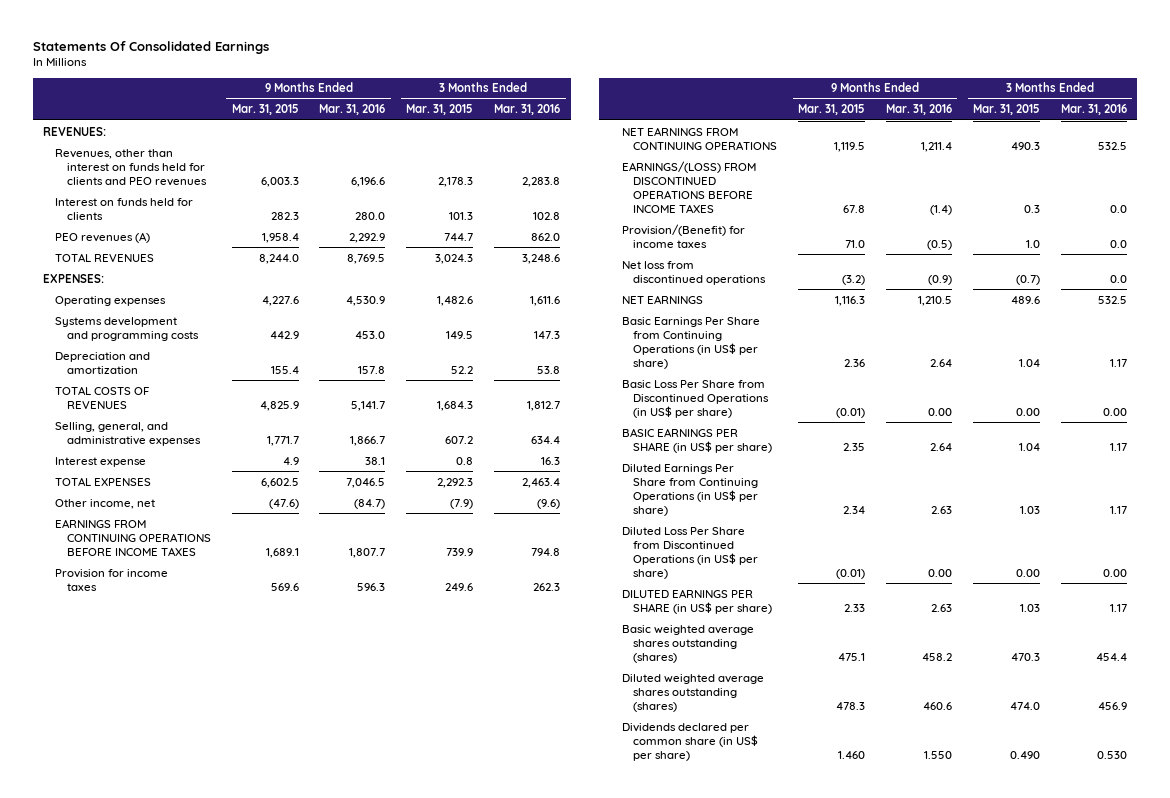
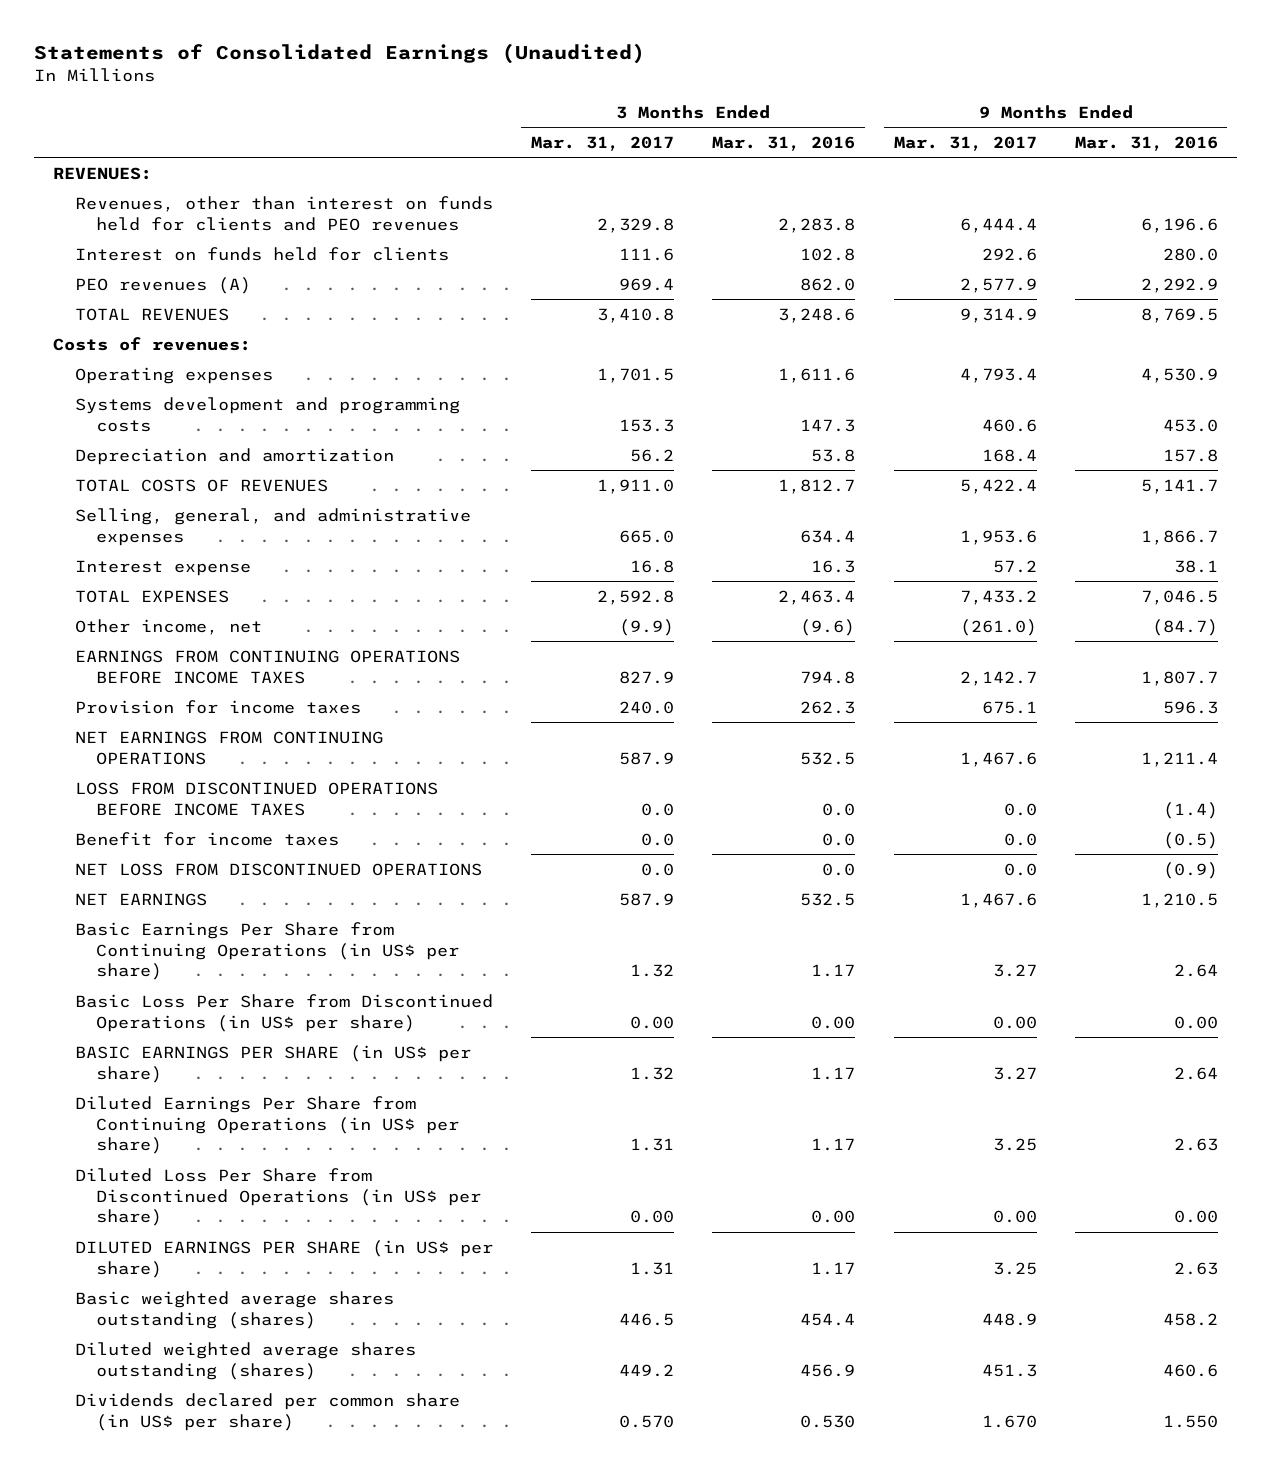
- Statements Of Consolidated Earnings
+ Statements of Consolidated Earnings (Unaudited)
- | 9 Months Ended Mar. 31, 2015 | 9 Months Ended Mar. 31, 2016 | 3 Months Ended Mar. 31, 2015 | 3 Months Ended Mar. 31, 2016
+ | 3 Months Ended Mar. 31, 2017 | 3 Months Ended Mar. 31, 2016 | 9 Months Ended Mar. 31, 2017 | 9 Months Ended Mar. 31, 2016
- EXPENSES:
+ Costs of revenues:
- EARNINGS/(LOSS) FROM DISCONTINUED OPERATIONS BEFORE INCOME TAXES | 67.8 | (1.4) | 0.3 | 0.0
- Provision/(Benefit) for income taxes | 71.0 | (0.5) | 1.0 | 0.0
- Net loss from discontinued operations | (3.2) | (0.9) | (0.7) | 0.0
+ LOSS FROM DISCONTINUED OPERATIONS BEFORE INCOME TAXES | 0.0 | 0.0 | 0.0 | (1.4)
+ Benefit for income taxes | 0.0 | 0.0 | 0.0 | (0.5)
+ NET LOSS FROM DISCONTINUED OPERATIONS | 0.0 | 0.0 | 0.0 | (0.9)

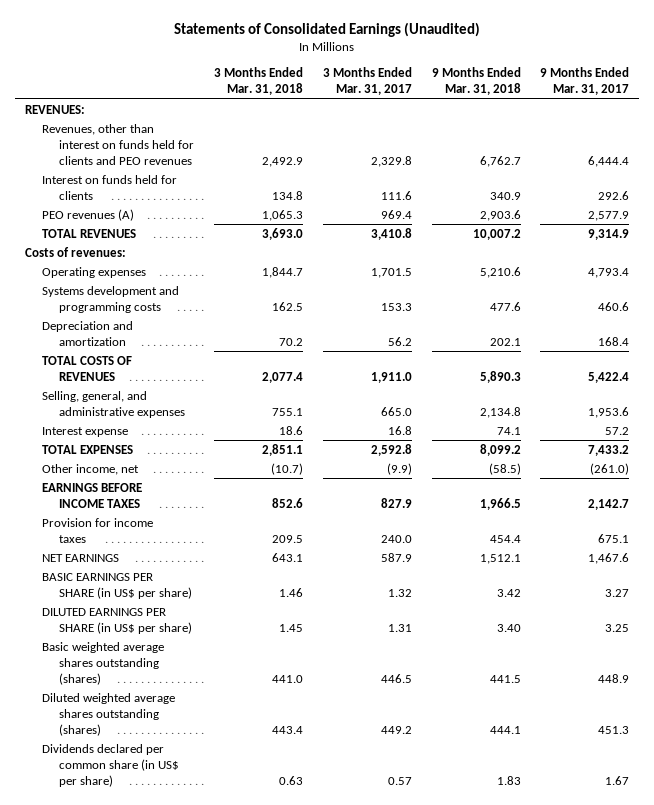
- | 3 Months Ended Mar. 31, 2017 | 3 Months Ended Mar. 31, 2016 | 9 Months Ended Mar. 31, 2017 | 9 Months Ended Mar. 31, 2016
+ | 3 Months Ended Mar. 31, 2018 | 3 Months Ended Mar. 31, 2017 | 9 Months Ended Mar. 31, 2018 | 9 Months Ended Mar. 31, 2017
- EARNINGS FROM CONTINUING OPERATIONS BEFORE INCOME TAXES | 827.9 | 794.8 | 2,142.7 | 1,807.7
+ EARNINGS BEFORE INCOME TAXES | 852.6 | 827.9 | 1,966.5 | 2,142.7
- NET EARNINGS FROM CONTINUING OPERATIONS | 587.9 | 532.5 | 1,467.6 | 1,211.4
- LOSS FROM DISCONTINUED OPERATIONS BEFORE INCOME TAXES | 0.0 | 0.0 | 0.0 | (1.4)
- Benefit for income taxes | 0.0 | 0.0 | 0.0 | (0.5)
- NET LOSS FROM DISCONTINUED OPERATIONS | 0.0 | 0.0 | 0.0 | (0.9)
- Basic Earnings Per Share from Continuing Operations (in US$ per share) | 1.32 | 1.17 | 3.27 | 2.64
- Basic Loss Per Share from Discontinued Operations (in US$ per share) | 0.00 | 0.00 | 0.00 | 0.00
- Diluted Earnings Per Share from Continuing Operations (in US$ per share) | 1.31 | 1.17 | 3.25 | 2.63
- Diluted Loss Per Share from Discontinued Operations (in US$ per share) | 0.00 | 0.00 | 0.00 | 0.00
- Dividends declared per common share (in US$ per share) | 0.570 | 0.530 | 1.670 | 1.550
+ Dividends declared per common share (in US$ per share) | 0.63 | 0.57 | 1.83 | 1.67

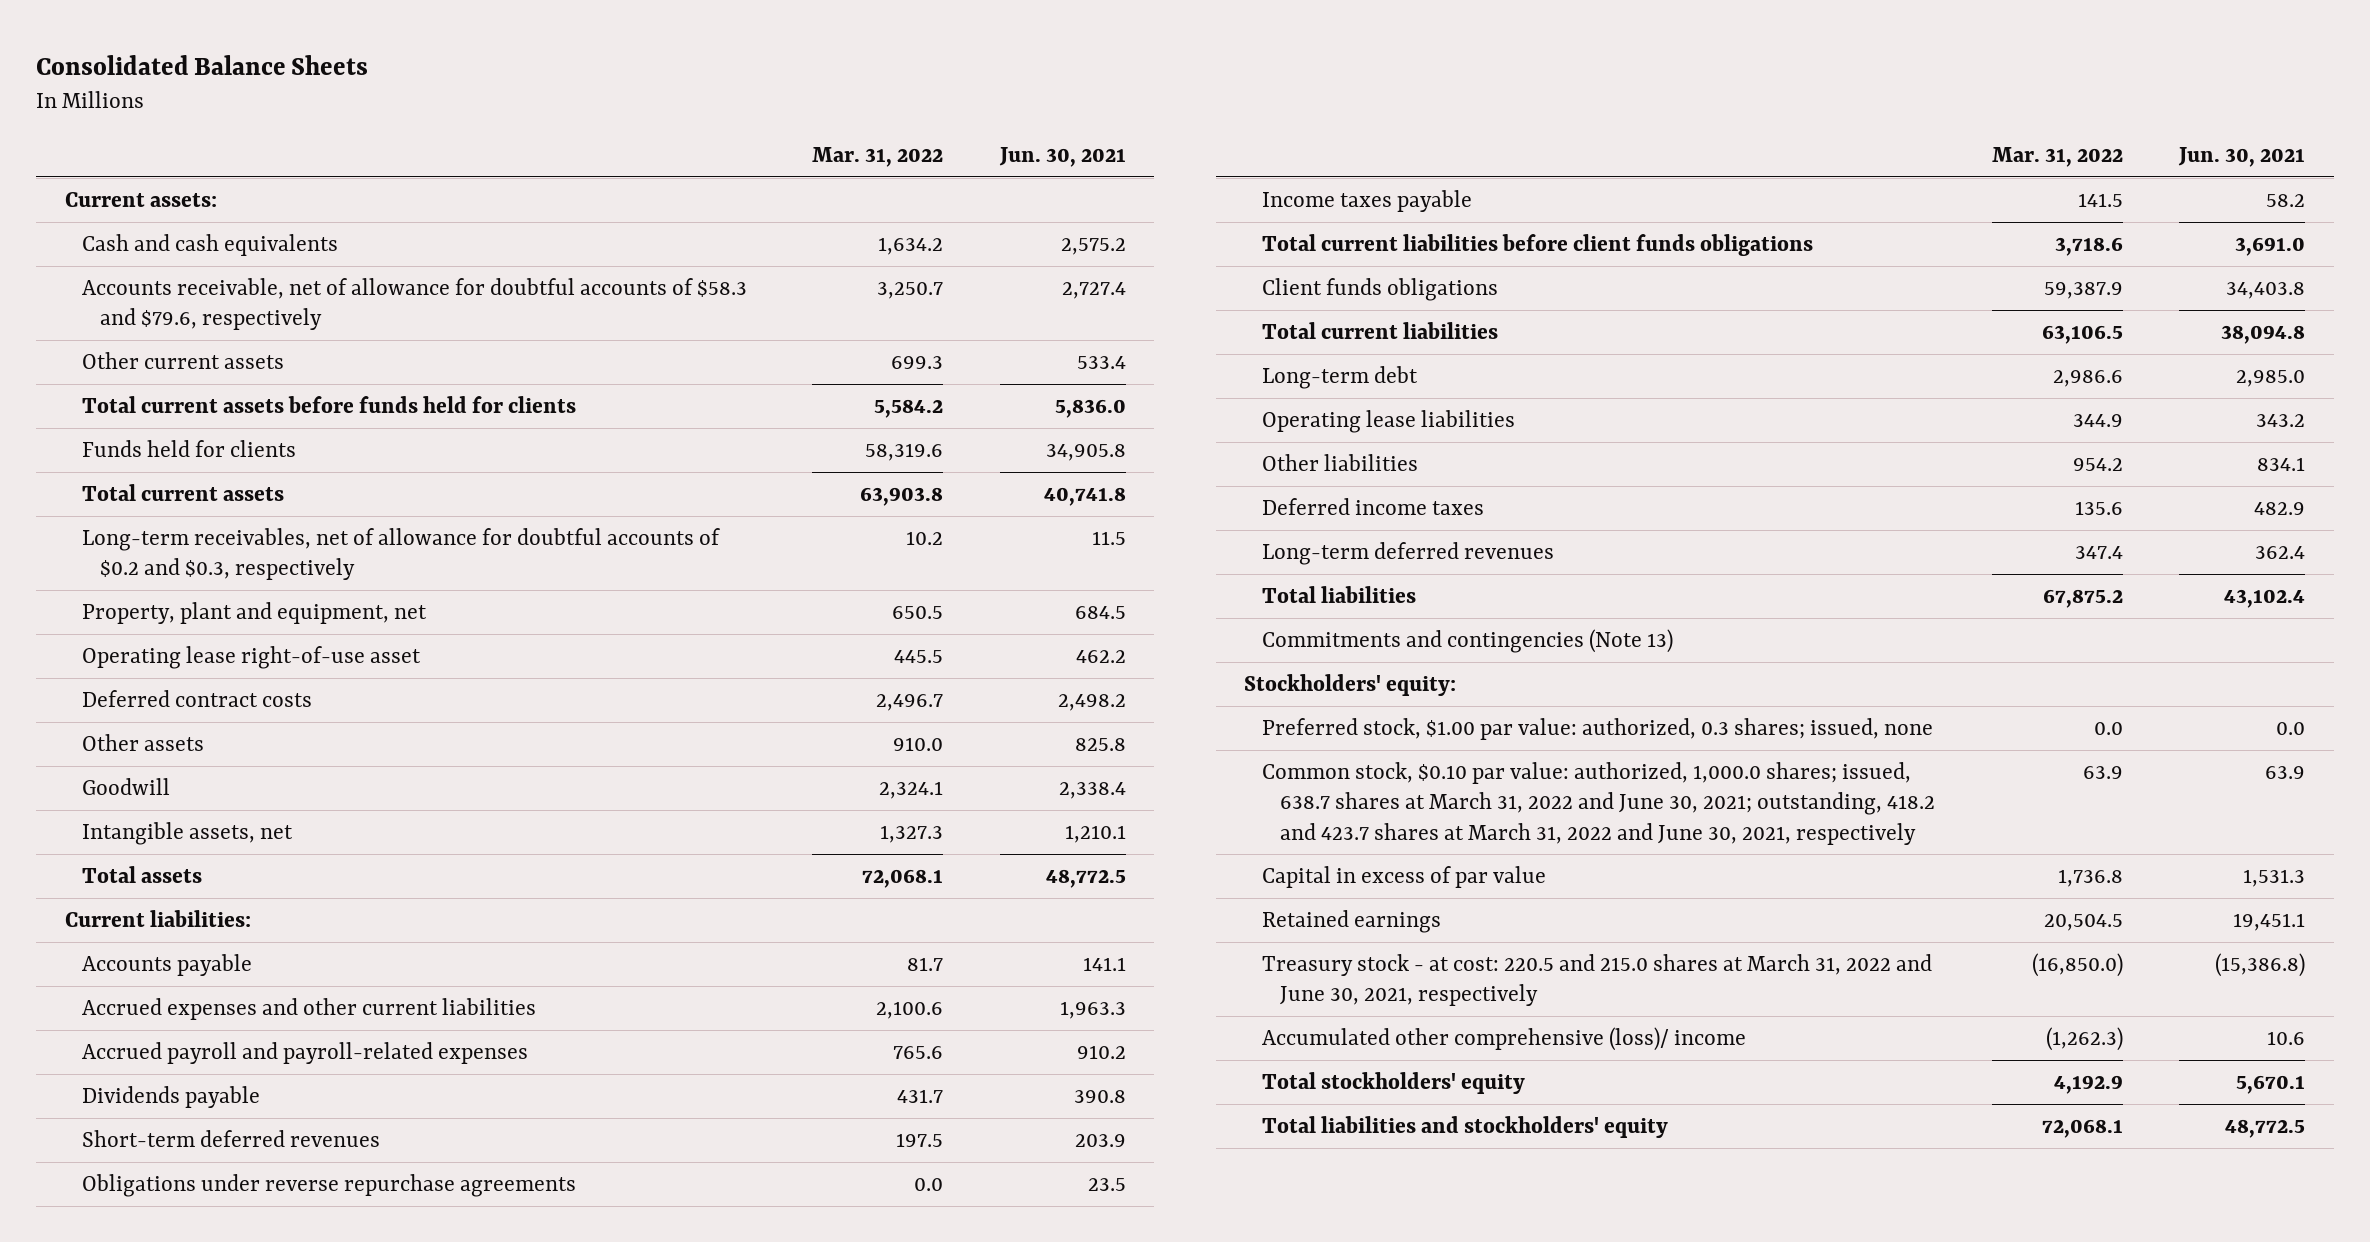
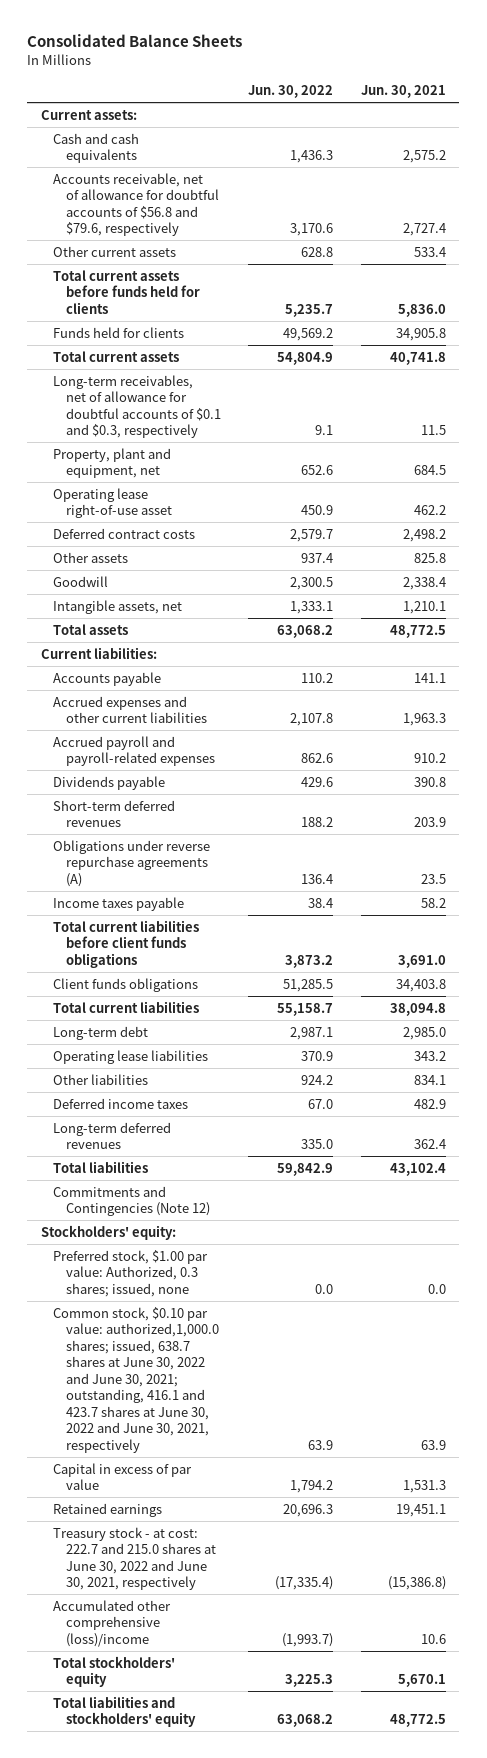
- | Mar. 31, 2022 | Jun. 30, 2021
+ | Jun. 30, 2022 | Jun. 30, 2021
- Accounts receivable, net of allowance for doubtful accounts of $58.3 and $79.6, respectively | 3,250.7 | 2,727.4
+ Accounts receivable, net of allowance for doubtful accounts of $56.8 and $79.6, respectively | 3,170.6 | 2,727.4
- Long-term receivables, net of allowance for doubtful accounts of $0.2 and $0.3, respectively | 10.2 | 11.5
+ Long-term receivables, net of allowance for doubtful accounts of $0.1 and $0.3, respectively | 9.1 | 11.5
- Obligations under reverse repurchase agreements | 0.0 | 23.5
+ Obligations under reverse repurchase agreements (A) | 136.4 | 23.5
- Commitments and contingencies (Note 13)
+ Commitments and Contingencies (Note 12)
- Preferred stock, $1.00 par value: authorized, 0.3 shares; issued, none | 0.0 | 0.0
- Common stock, $0.10 par value: authorized, 1,000.0 shares; issued, 638.7 shares at March 31, 2022 and June 30, 2021; outstanding, 418.2 and 423.7 shares at March 31, 2022 and June 30, 2021, respectively | 63.9 | 63.9
+ Preferred stock, $1.00 par value: Authorized, 0.3 shares; issued, none | 0.0 | 0.0
+ Common stock, $0.10 par value: authorized,1,000.0 shares; issued, 638.7 shares at June 30, 2022 and June 30, 2021; outstanding, 416.1 and 423.7 shares at June 30, 2022 and June 30, 2021, respectively | 63.9 | 63.9
- Treasury stock - at cost: 220.5 and 215.0 shares at March 31, 2022 and June 30, 2021, respectively | (16,850.0) | (15,386.8)
- Accumulated other comprehensive (loss)/ income | (1,262.3) | 10.6
+ Treasury stock - at cost: 222.7 and 215.0 shares at June 30, 2022 and June 30, 2021, respectively | (17,335.4) | (15,386.8)
+ Accumulated other comprehensive (loss)/income | (1,993.7) | 10.6

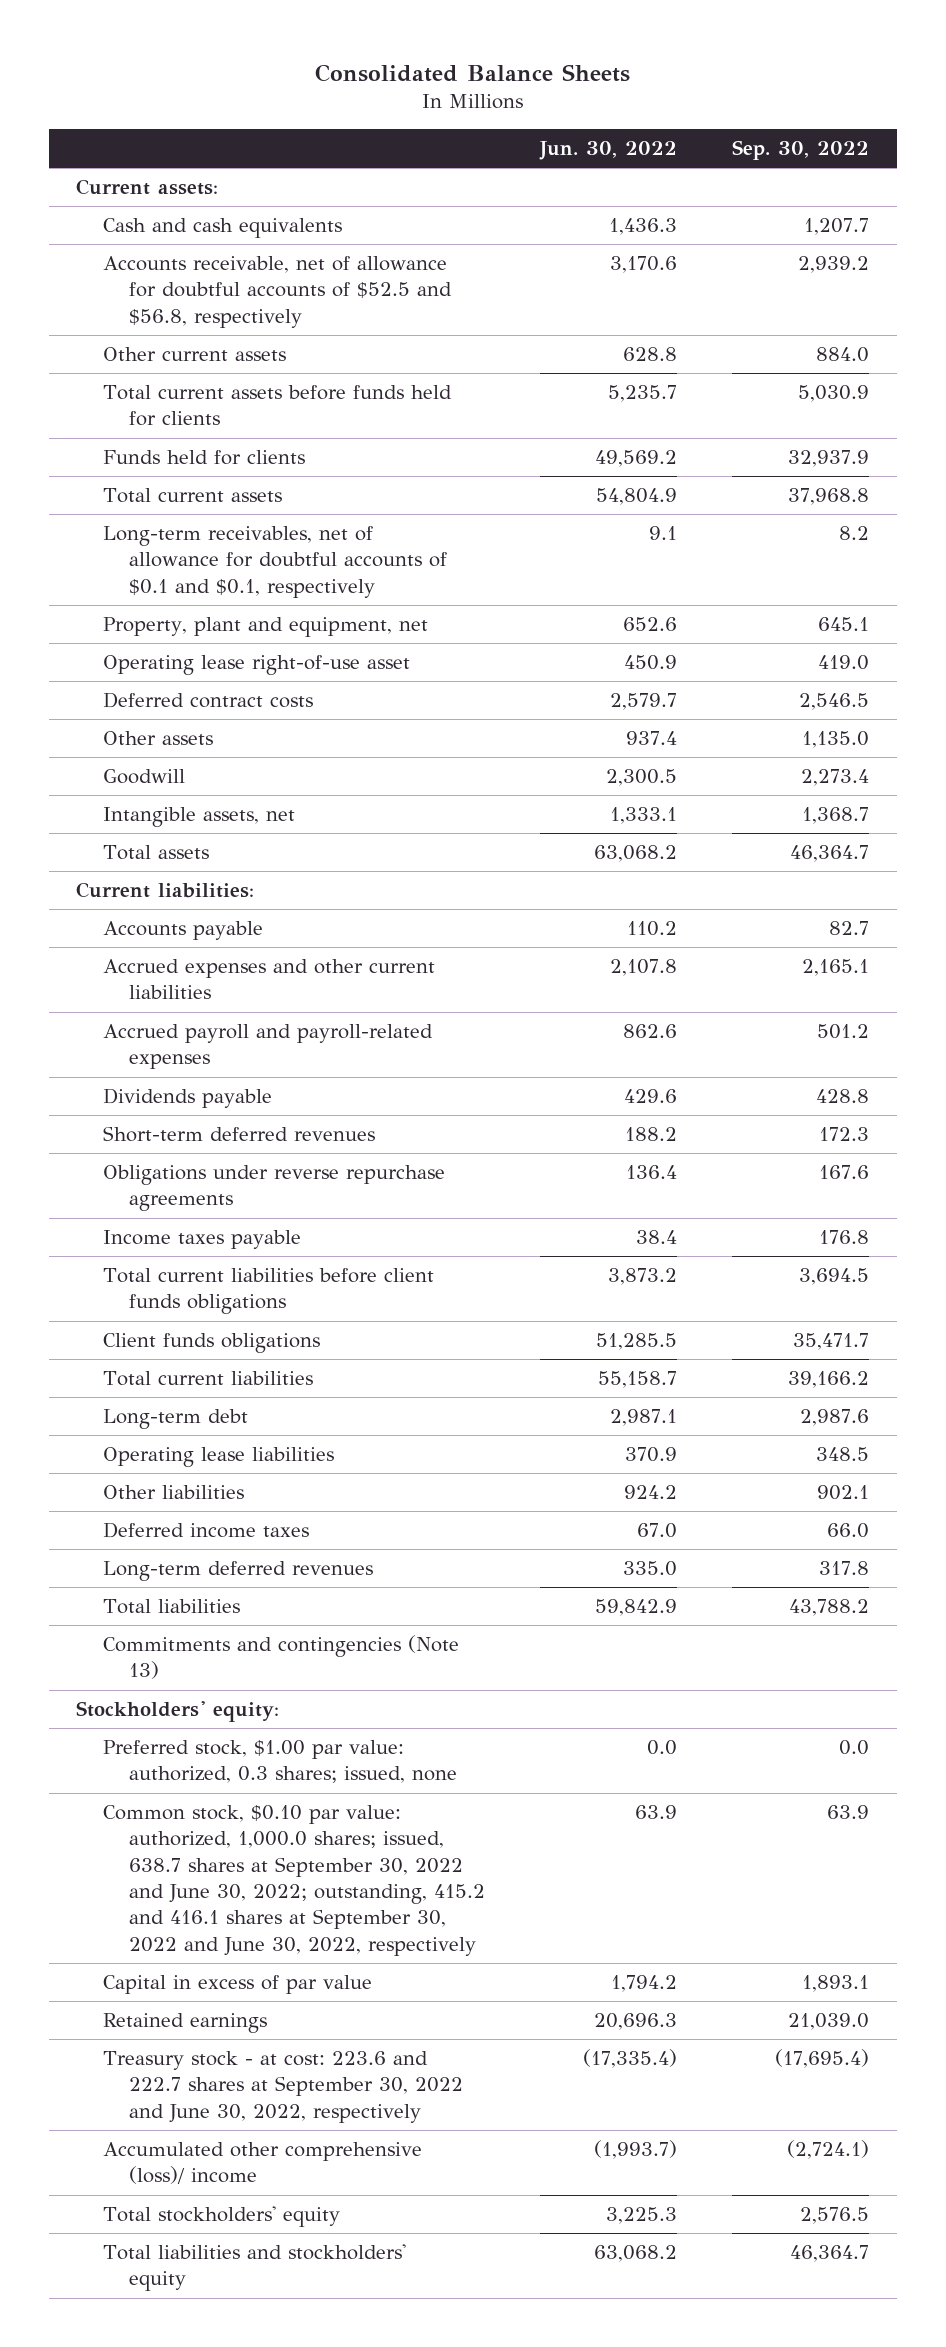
- | Jun. 30, 2022 | Jun. 30, 2021
+ | Jun. 30, 2022 | Sep. 30, 2022
- Accounts receivable, net of allowance for doubtful accounts of $56.8 and $79.6, respectively | 3,170.6 | 2,727.4
+ Accounts receivable, net of allowance for doubtful accounts of $52.5 and $56.8, respectively | 3,170.6 | 2,939.2
- Long-term receivables, net of allowance for doubtful accounts of $0.1 and $0.3, respectively | 9.1 | 11.5
+ Long-term receivables, net of allowance for doubtful accounts of $0.1 and $0.1, respectively | 9.1 | 8.2
- Obligations under reverse repurchase agreements (A) | 136.4 | 23.5
+ Obligations under reverse repurchase agreements | 136.4 | 167.6
- Commitments and Contingencies (Note 12)
+ Commitments and contingencies (Note 13)
- Preferred stock, $1.00 par value: Authorized, 0.3 shares; issued, none | 0.0 | 0.0
- Common stock, $0.10 par value: authorized,1,000.0 shares; issued, 638.7 shares at June 30, 2022 and June 30, 2021; outstanding, 416.1 and 423.7 shares at June 30, 2022 and June 30, 2021, respectively | 63.9 | 63.9
+ Preferred stock, $1.00 par value: authorized, 0.3 shares; issued, none | 0.0 | 0.0
+ Common stock, $0.10 par value: authorized, 1,000.0 shares; issued, 638.7 shares at September 30, 2022 and June 30, 2022; outstanding, 415.2 and 416.1 shares at September 30, 2022 and June 30, 2022, respectively | 63.9 | 63.9
- Treasury stock - at cost: 222.7 and 215.0 shares at June 30, 2022 and June 30, 2021, respectively | (17,335.4) | (15,386.8)
- Accumulated other comprehensive (loss)/income | (1,993.7) | 10.6
+ Treasury stock - at cost: 223.6 and 222.7 shares at September 30, 2022 and June 30, 2022, respectively | (17,335.4) | (17,695.4)
+ Accumulated other comprehensive (loss)/ income | (1,993.7) | (2,724.1)

